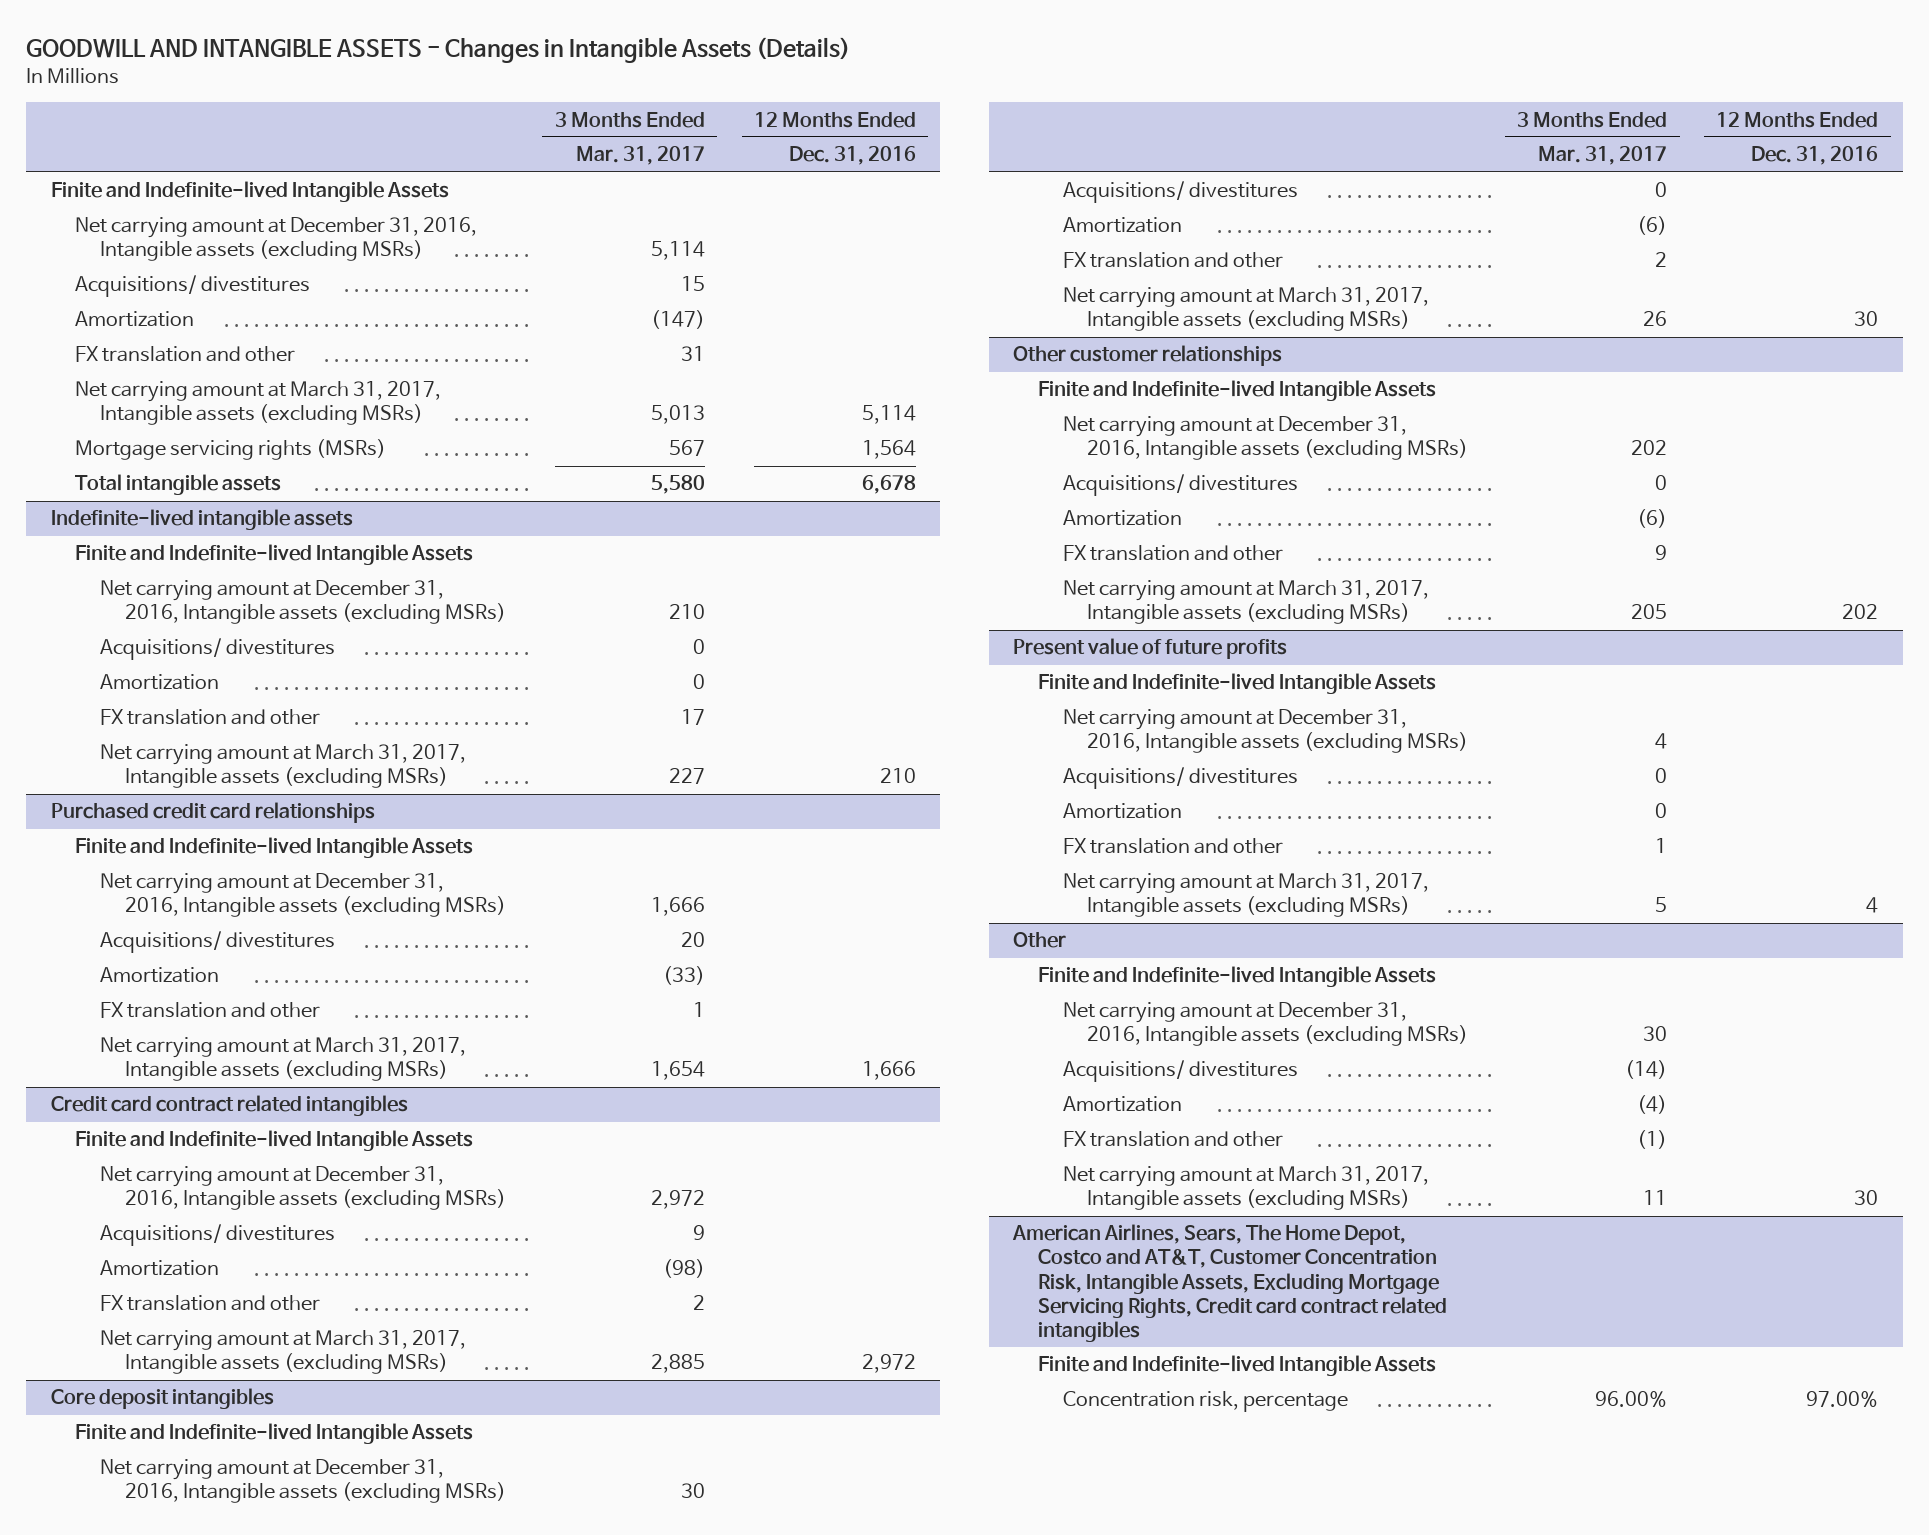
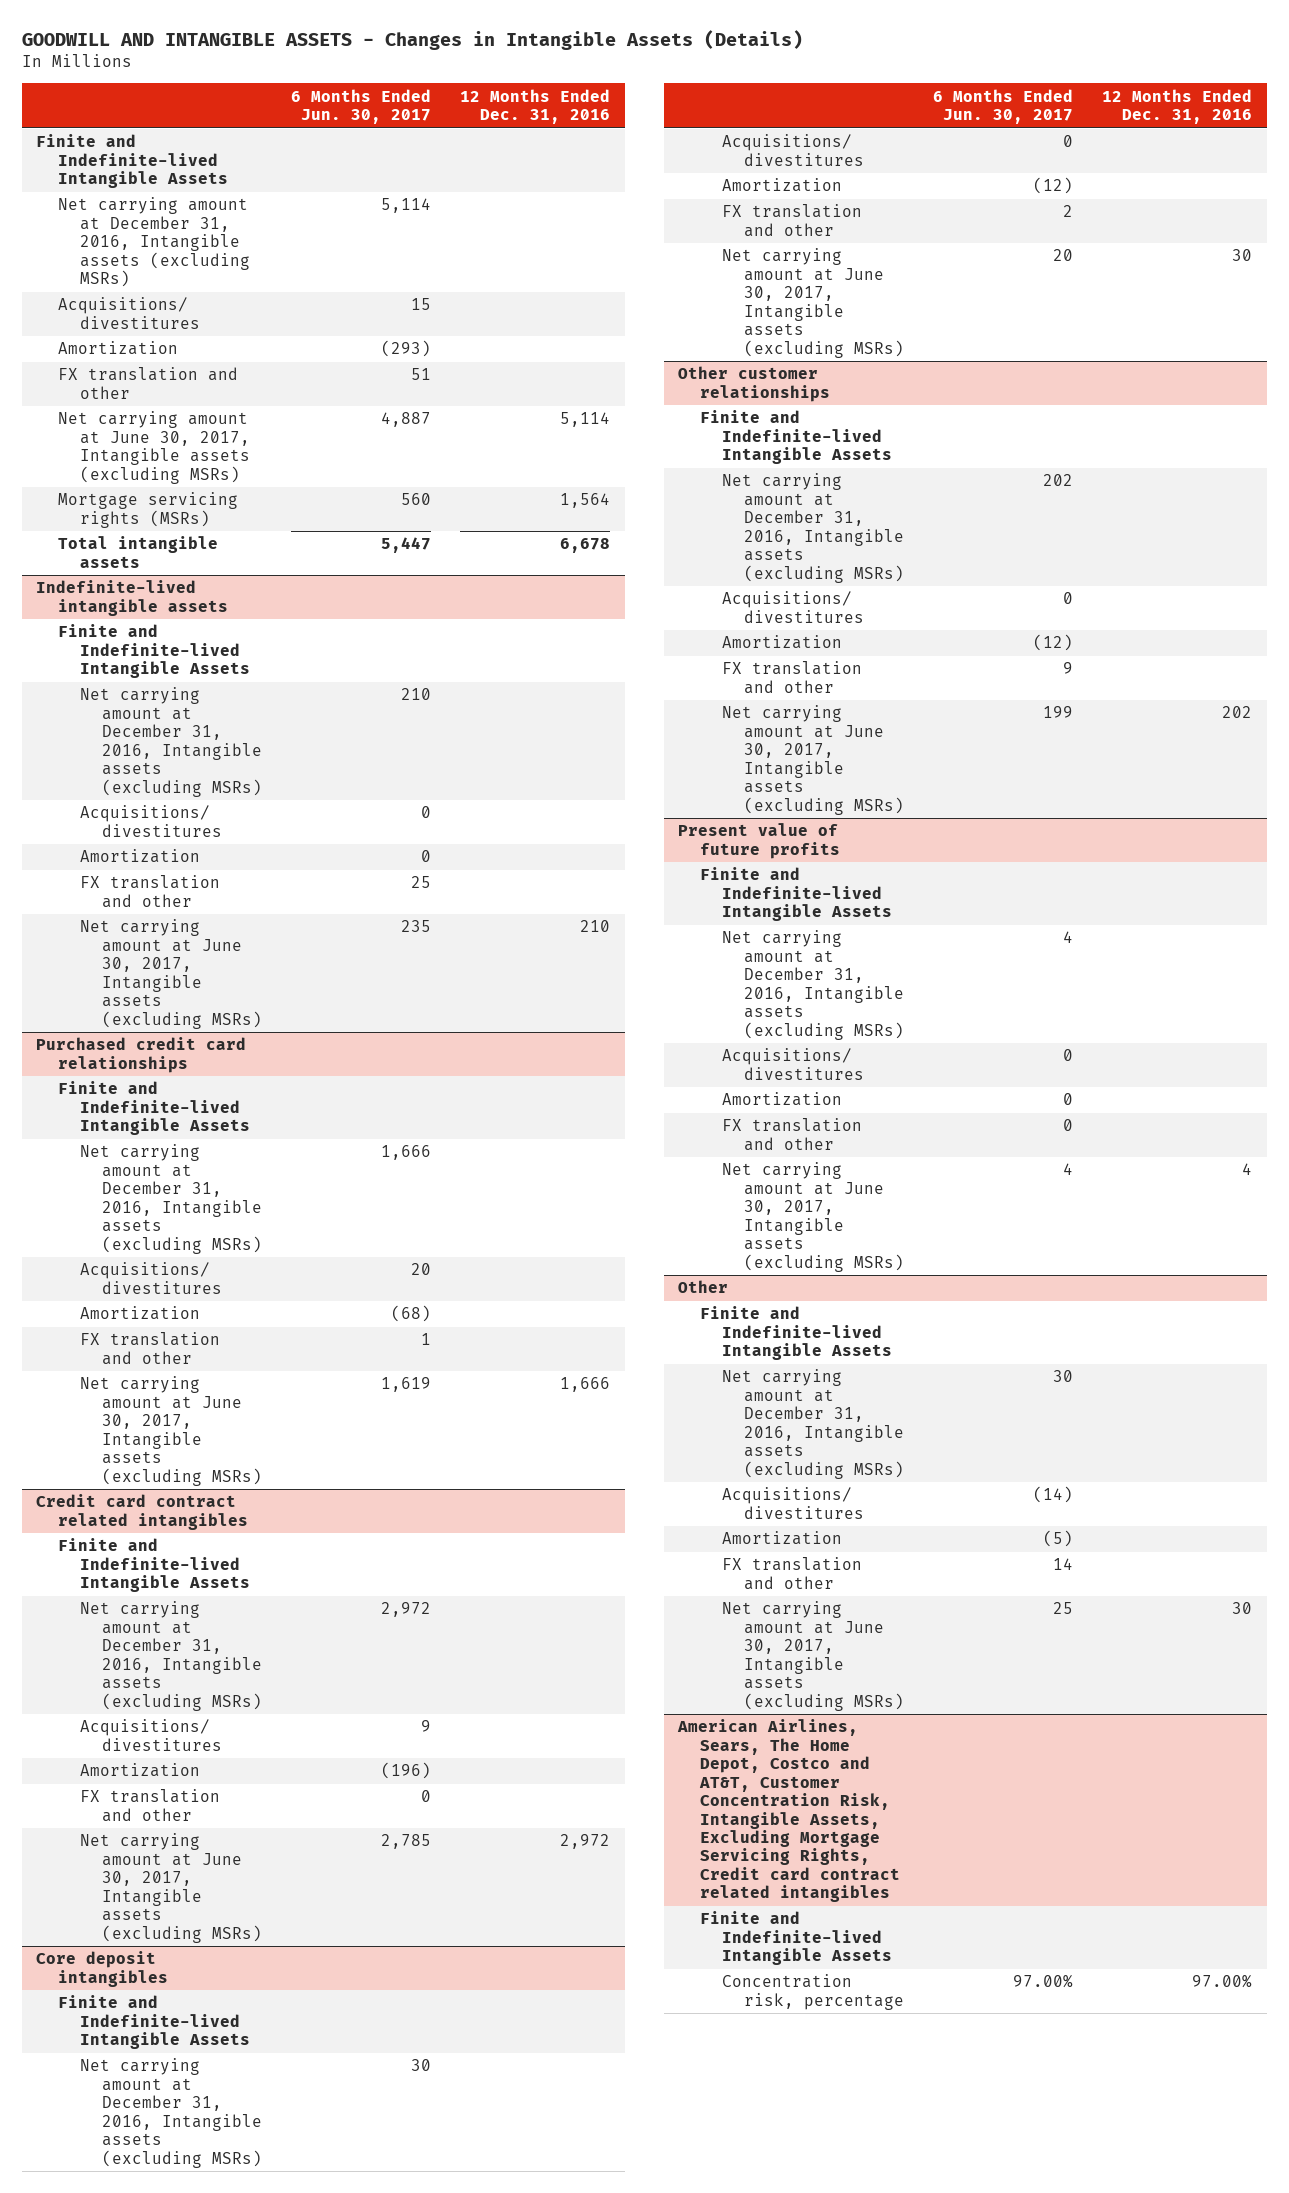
- | 3 Months Ended Mar. 31, 2017 | 12 Months Ended Dec. 31, 2016
+ | 6 Months Ended Jun. 30, 2017 | 12 Months Ended Dec. 31, 2016
- Net carrying amount at March 31, 2017, Intangible assets (excluding MSRs) | 5,013 | 5,114
+ Net carrying amount at June 30, 2017, Intangible assets (excluding MSRs) | 4,887 | 5,114
@ Indefinite-lived intangible assets
- Net carrying amount at March 31, 2017, Intangible assets (excluding MSRs) | 227 | 210
+ Net carrying amount at June 30, 2017, Intangible assets (excluding MSRs) | 235 | 210
@ Purchased credit card relationships
- Net carrying amount at March 31, 2017, Intangible assets (excluding MSRs) | 1,654 | 1,666
+ Net carrying amount at June 30, 2017, Intangible assets (excluding MSRs) | 1,619 | 1,666
@ Credit card contract related intangibles
- Net carrying amount at March 31, 2017, Intangible assets (excluding MSRs) | 2,885 | 2,972
+ Net carrying amount at June 30, 2017, Intangible assets (excluding MSRs) | 2,785 | 2,972
@ Core deposit intangibles
- Net carrying amount at March 31, 2017, Intangible assets (excluding MSRs) | 26 | 30
+ Net carrying amount at June 30, 2017, Intangible assets (excluding MSRs) | 20 | 30
@ Other customer relationships
- Net carrying amount at March 31, 2017, Intangible assets (excluding MSRs) | 205 | 202
+ Net carrying amount at June 30, 2017, Intangible assets (excluding MSRs) | 199 | 202
@ Present value of future profits
- Net carrying amount at March 31, 2017, Intangible assets (excluding MSRs) | 5 | 4
+ Net carrying amount at June 30, 2017, Intangible assets (excluding MSRs) | 4 | 4
@ Other
- Net carrying amount at March 31, 2017, Intangible assets (excluding MSRs) | 11 | 30
+ Net carrying amount at June 30, 2017, Intangible assets (excluding MSRs) | 25 | 30

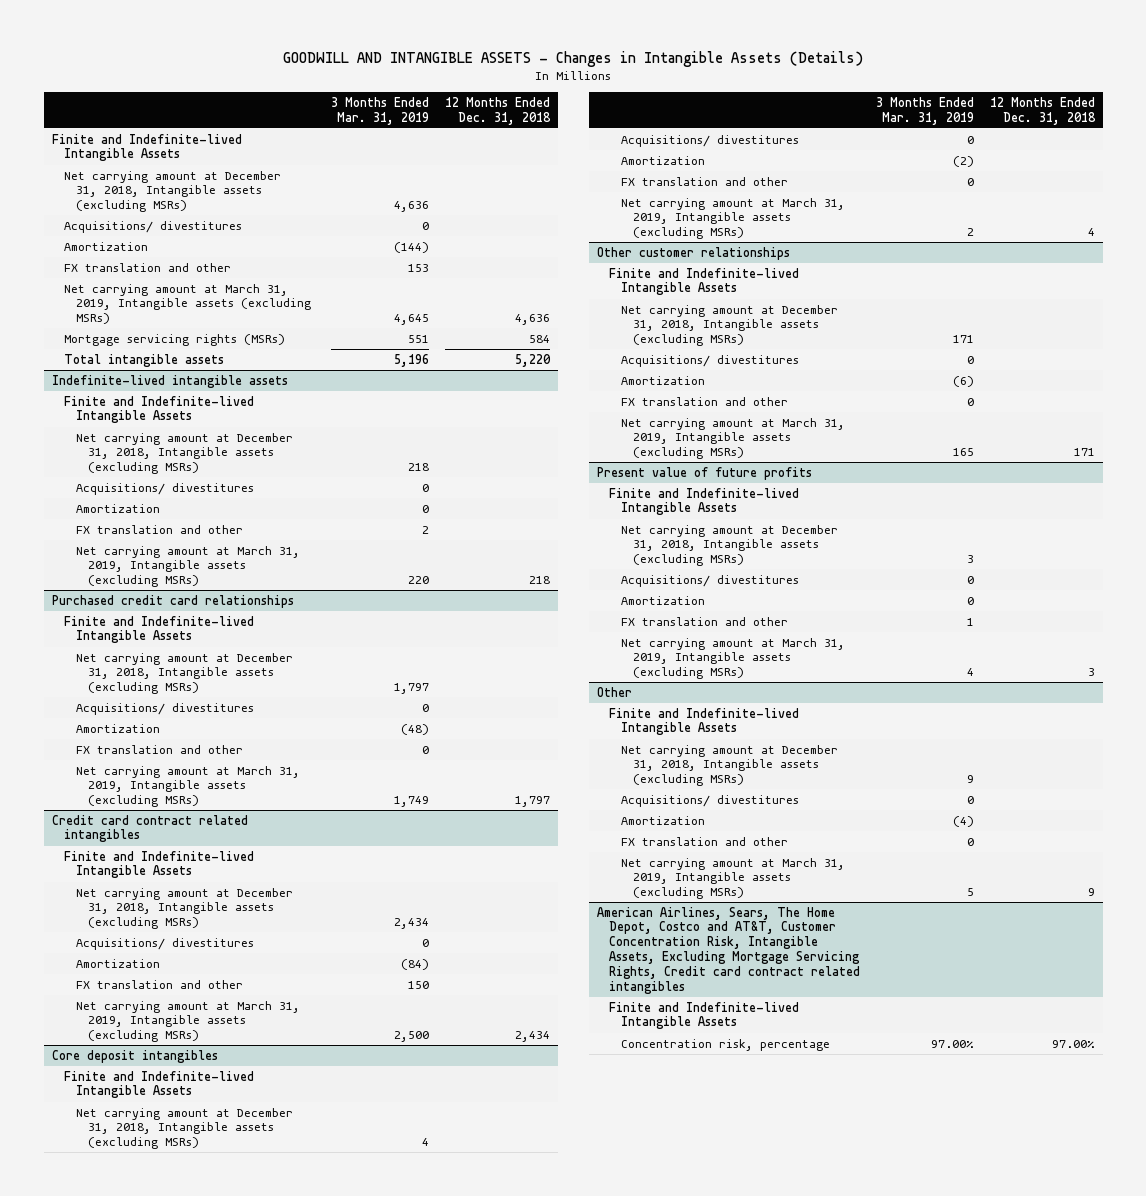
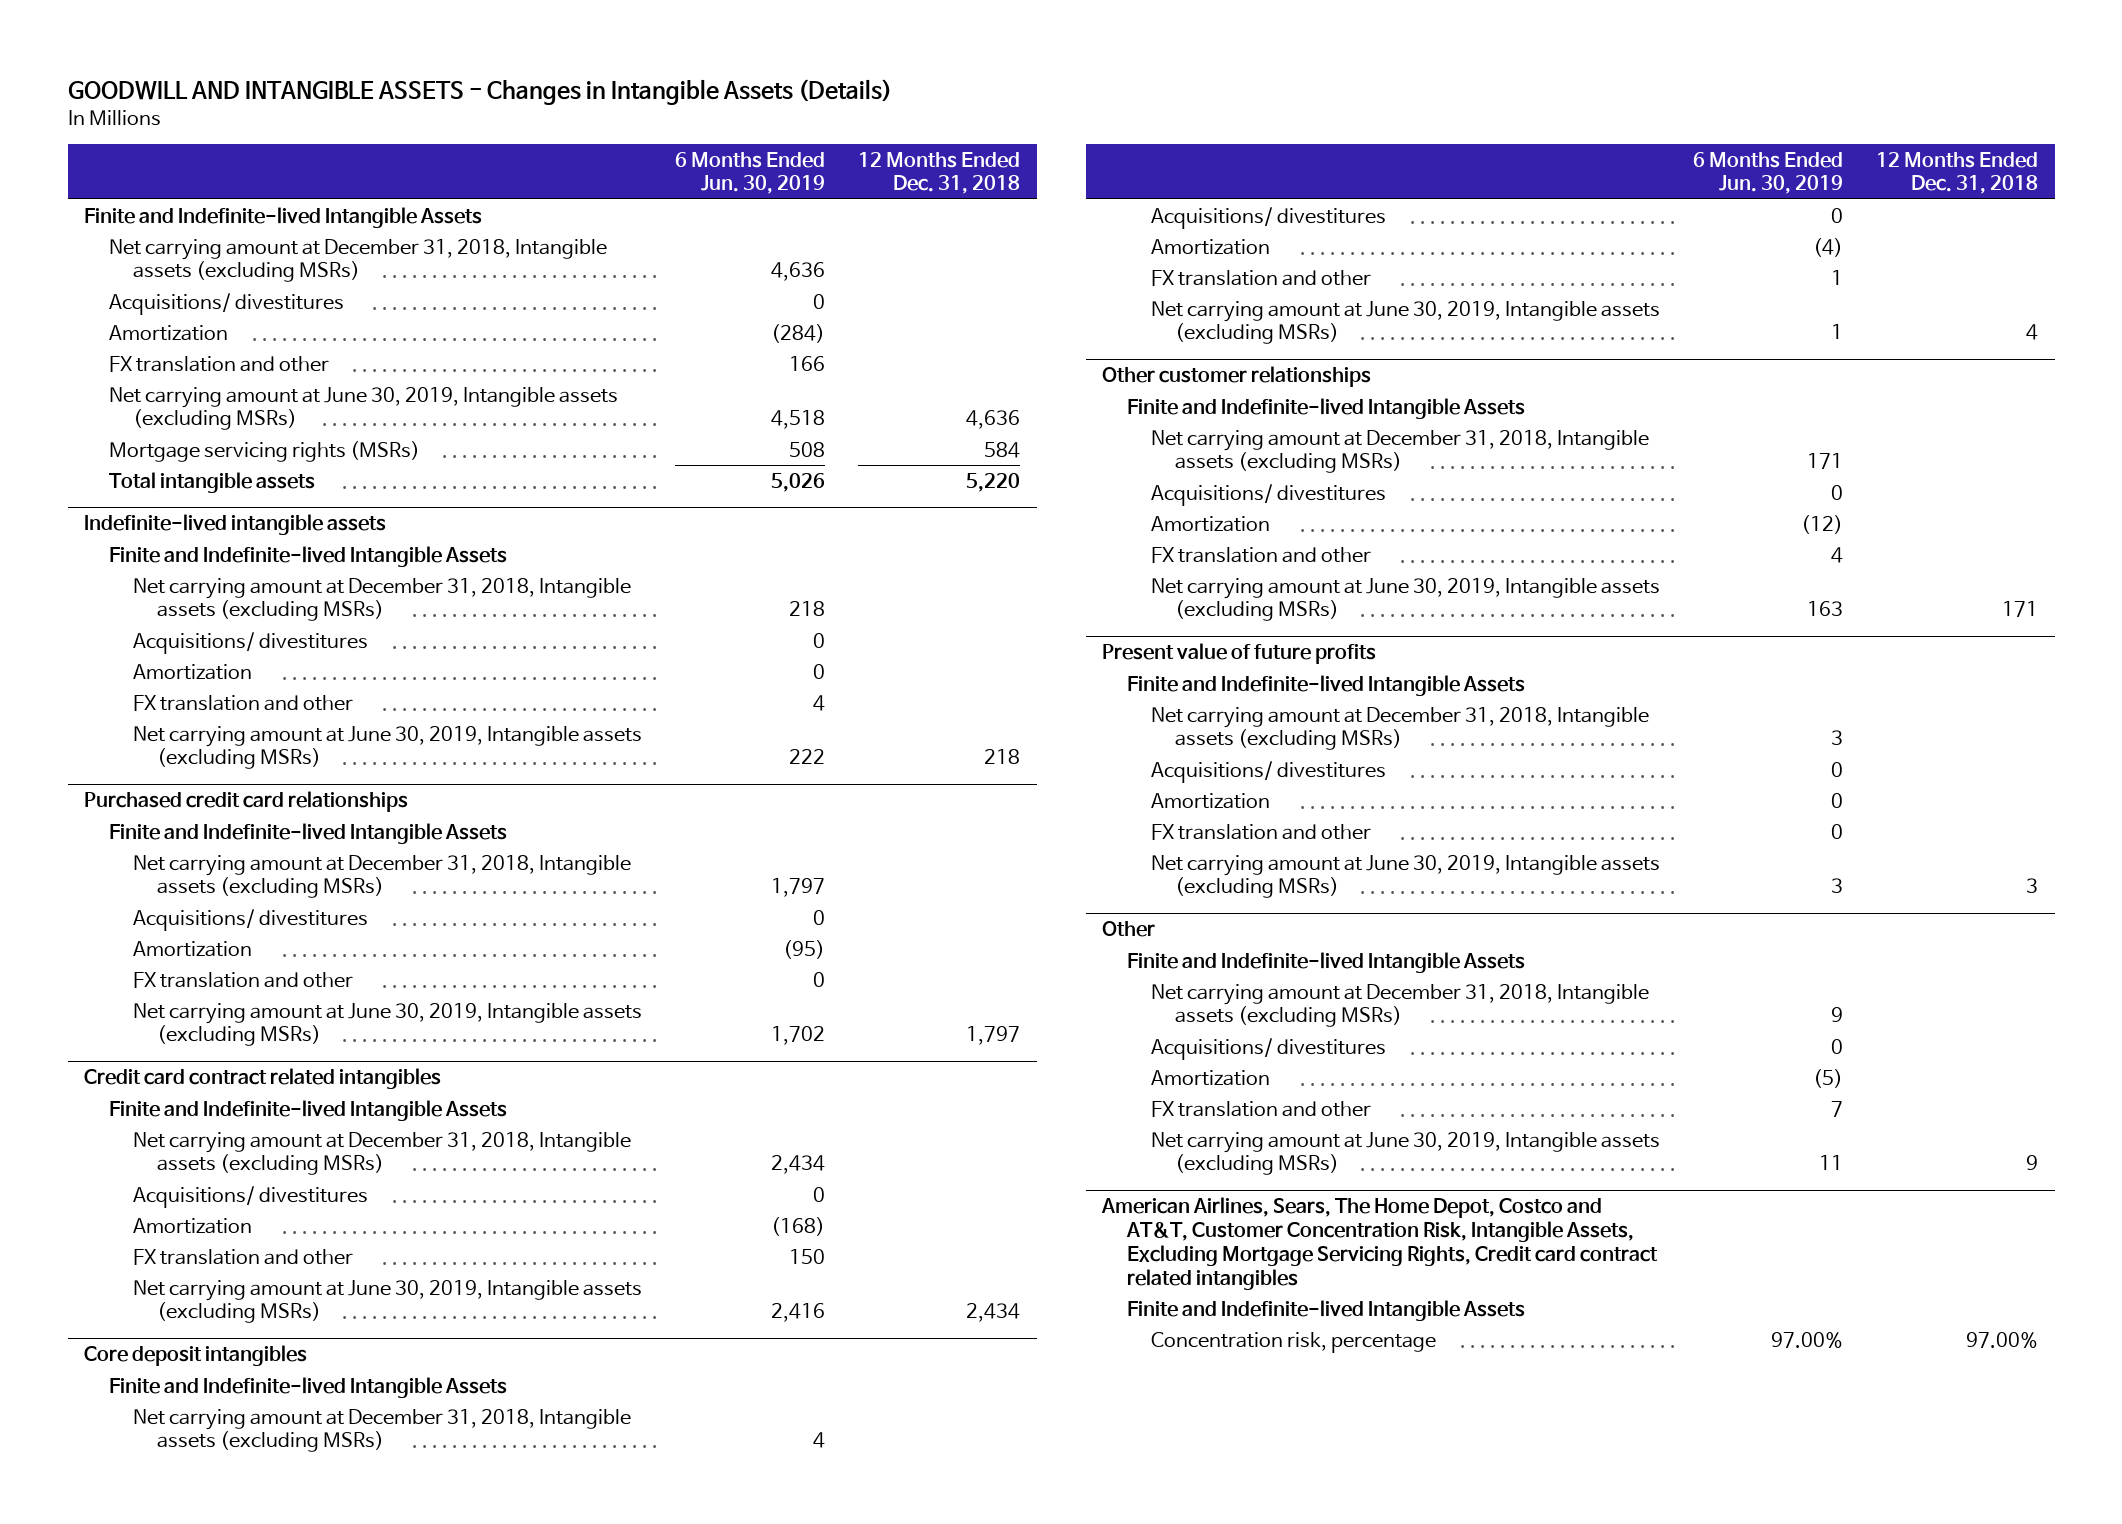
- | 3 Months Ended Mar. 31, 2019 | 12 Months Ended Dec. 31, 2018
+ | 6 Months Ended Jun. 30, 2019 | 12 Months Ended Dec. 31, 2018
- Net carrying amount at March 31, 2019, Intangible assets (excluding MSRs) | 4,645 | 4,636
+ Net carrying amount at June 30, 2019, Intangible assets (excluding MSRs) | 4,518 | 4,636
@ Indefinite-lived intangible assets
- Net carrying amount at March 31, 2019, Intangible assets (excluding MSRs) | 220 | 218
+ Net carrying amount at June 30, 2019, Intangible assets (excluding MSRs) | 222 | 218
@ Purchased credit card relationships
- Net carrying amount at March 31, 2019, Intangible assets (excluding MSRs) | 1,749 | 1,797
+ Net carrying amount at June 30, 2019, Intangible assets (excluding MSRs) | 1,702 | 1,797
@ Credit card contract related intangibles
- Net carrying amount at March 31, 2019, Intangible assets (excluding MSRs) | 2,500 | 2,434
+ Net carrying amount at June 30, 2019, Intangible assets (excluding MSRs) | 2,416 | 2,434
@ Core deposit intangibles
- Net carrying amount at March 31, 2019, Intangible assets (excluding MSRs) | 2 | 4
+ Net carrying amount at June 30, 2019, Intangible assets (excluding MSRs) | 1 | 4
@ Other customer relationships
- Net carrying amount at March 31, 2019, Intangible assets (excluding MSRs) | 165 | 171
+ Net carrying amount at June 30, 2019, Intangible assets (excluding MSRs) | 163 | 171
@ Present value of future profits
- Net carrying amount at March 31, 2019, Intangible assets (excluding MSRs) | 4 | 3
+ Net carrying amount at June 30, 2019, Intangible assets (excluding MSRs) | 3 | 3
@ Other
- Net carrying amount at March 31, 2019, Intangible assets (excluding MSRs) | 5 | 9
+ Net carrying amount at June 30, 2019, Intangible assets (excluding MSRs) | 11 | 9

